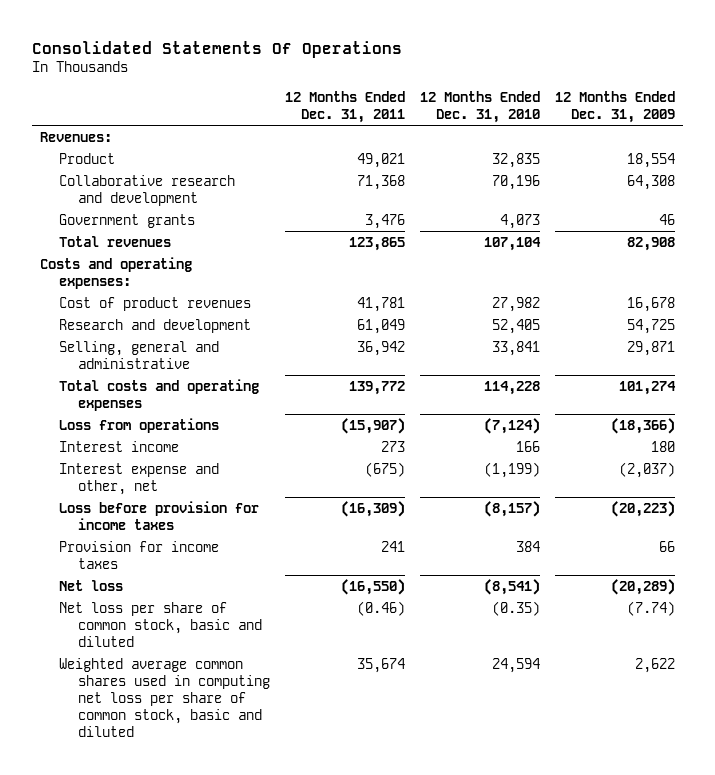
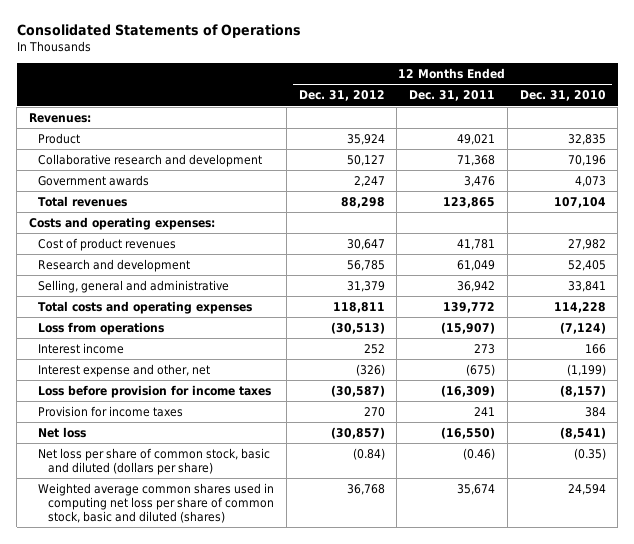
- Consolidated Statements Of Operations
+ Consolidated Statements of Operations
- | 12 Months Ended Dec. 31, 2011 | 12 Months Ended Dec. 31, 2010 | 12 Months Ended Dec. 31, 2009
+ | 12 Months Ended Dec. 31, 2012 | 12 Months Ended Dec. 31, 2011 | 12 Months Ended Dec. 31, 2010
- Government grants | 3,476 | 4,073 | 46
+ Government awards | 2,247 | 3,476 | 4,073
- Net loss per share of common stock, basic and diluted | (0.46) | (0.35) | (7.74)
- Weighted average common shares used in computing net loss per share of common stock, basic and diluted | 35,674 | 24,594 | 2,622
+ Net loss per share of common stock, basic and diluted (dollars per share) | (0.84) | (0.46) | (0.35)
+ Weighted average common shares used in computing net loss per share of common stock, basic and diluted (shares) | 36,768 | 35,674 | 24,594

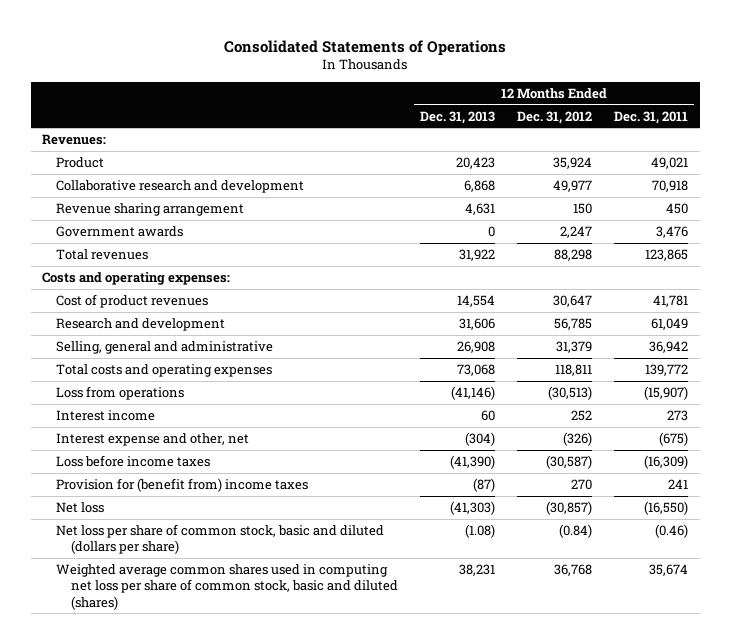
- | 12 Months Ended Dec. 31, 2012 | 12 Months Ended Dec. 31, 2011 | 12 Months Ended Dec. 31, 2010
+ | 12 Months Ended Dec. 31, 2013 | 12 Months Ended Dec. 31, 2012 | 12 Months Ended Dec. 31, 2011
- Collaborative research and development | 50,127 | 71,368 | 70,196
+ Collaborative research and development | 6,868 | 49,977 | 70,918
+ Revenue sharing arrangement | 4,631 | 150 | 450
- Loss before provision for income taxes | (30,587) | (16,309) | (8,157)
- Provision for income taxes | 270 | 241 | 384
+ Loss before income taxes | (41,390) | (30,587) | (16,309)
+ Provision for (benefit from) income taxes | (87) | 270 | 241

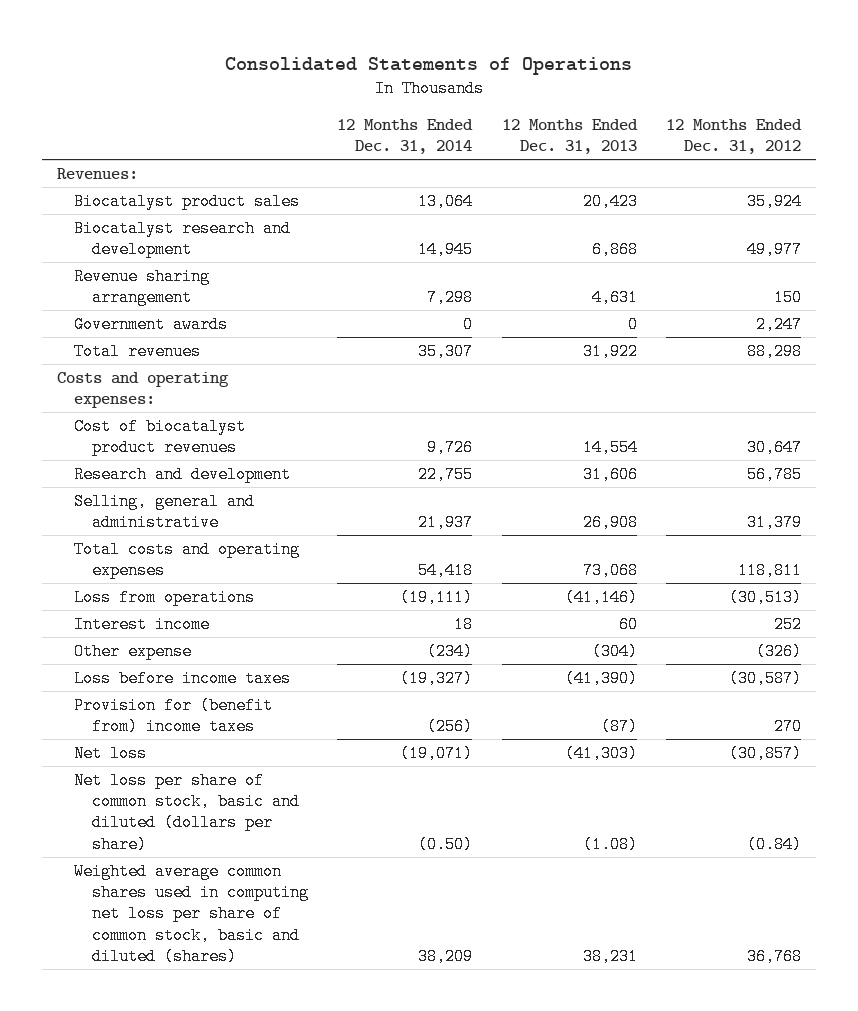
- | 12 Months Ended Dec. 31, 2013 | 12 Months Ended Dec. 31, 2012 | 12 Months Ended Dec. 31, 2011
+ | 12 Months Ended Dec. 31, 2014 | 12 Months Ended Dec. 31, 2013 | 12 Months Ended Dec. 31, 2012
- Product | 20,423 | 35,924 | 49,021
- Collaborative research and development | 6,868 | 49,977 | 70,918
+ Biocatalyst product sales | 13,064 | 20,423 | 35,924
+ Biocatalyst research and development | 14,945 | 6,868 | 49,977
- Cost of product revenues | 14,554 | 30,647 | 41,781
+ Cost of biocatalyst product revenues | 9,726 | 14,554 | 30,647
- Interest expense and other, net | (304) | (326) | (675)
+ Other expense | (234) | (304) | (326)

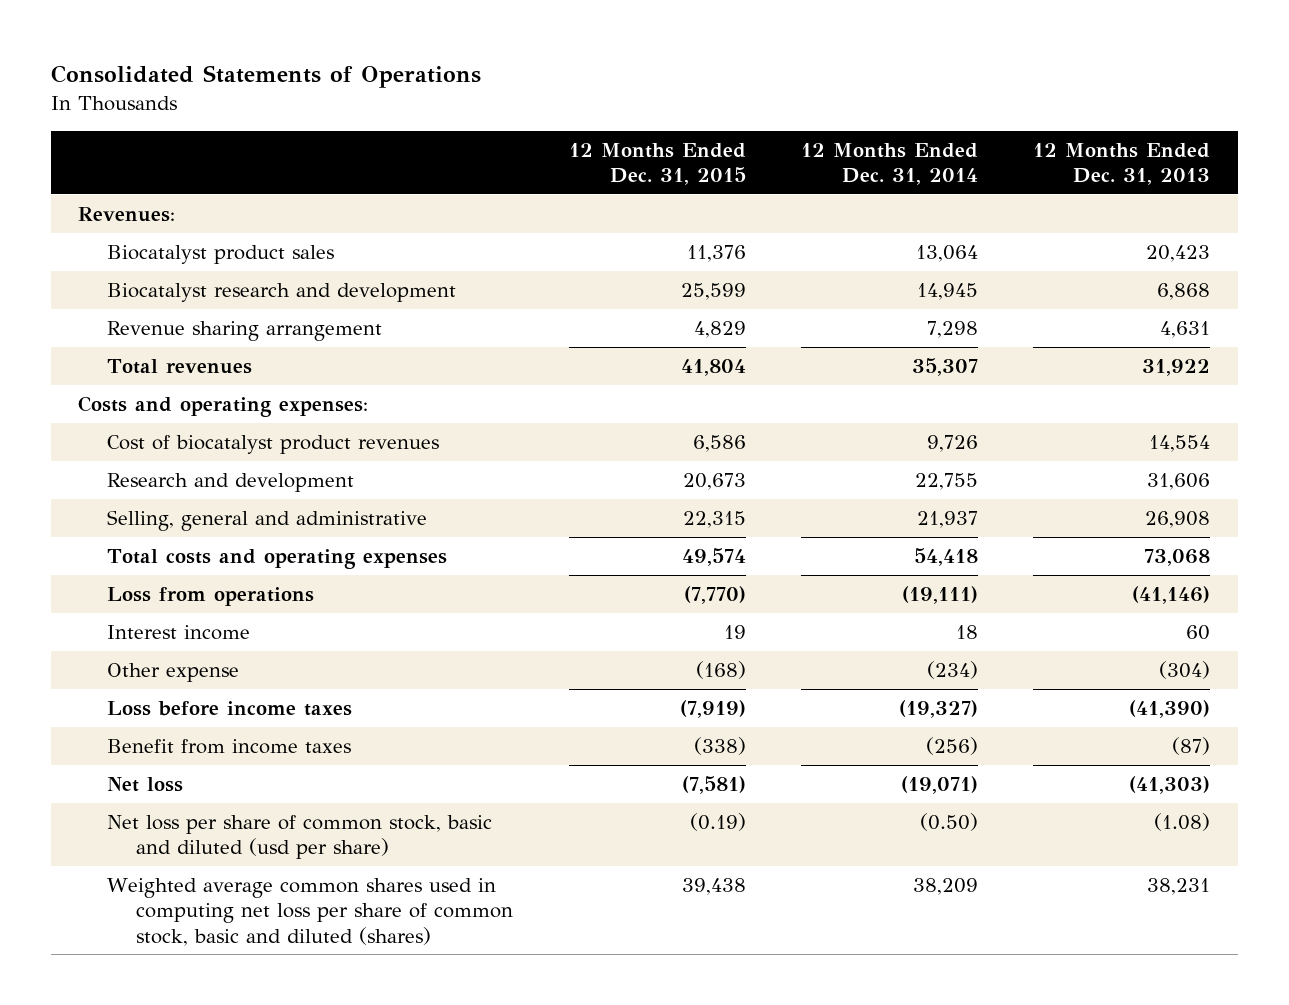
- | 12 Months Ended Dec. 31, 2014 | 12 Months Ended Dec. 31, 2013 | 12 Months Ended Dec. 31, 2012
+ | 12 Months Ended Dec. 31, 2015 | 12 Months Ended Dec. 31, 2014 | 12 Months Ended Dec. 31, 2013
- Government awards | 0 | 0 | 2,247
- Provision for (benefit from) income taxes | (256) | (87) | 270
+ Benefit from income taxes | (338) | (256) | (87)
- Net loss per share of common stock, basic and diluted (dollars per share) | (0.50) | (1.08) | (0.84)
+ Net loss per share of common stock, basic and diluted (usd per share) | (0.19) | (0.50) | (1.08)

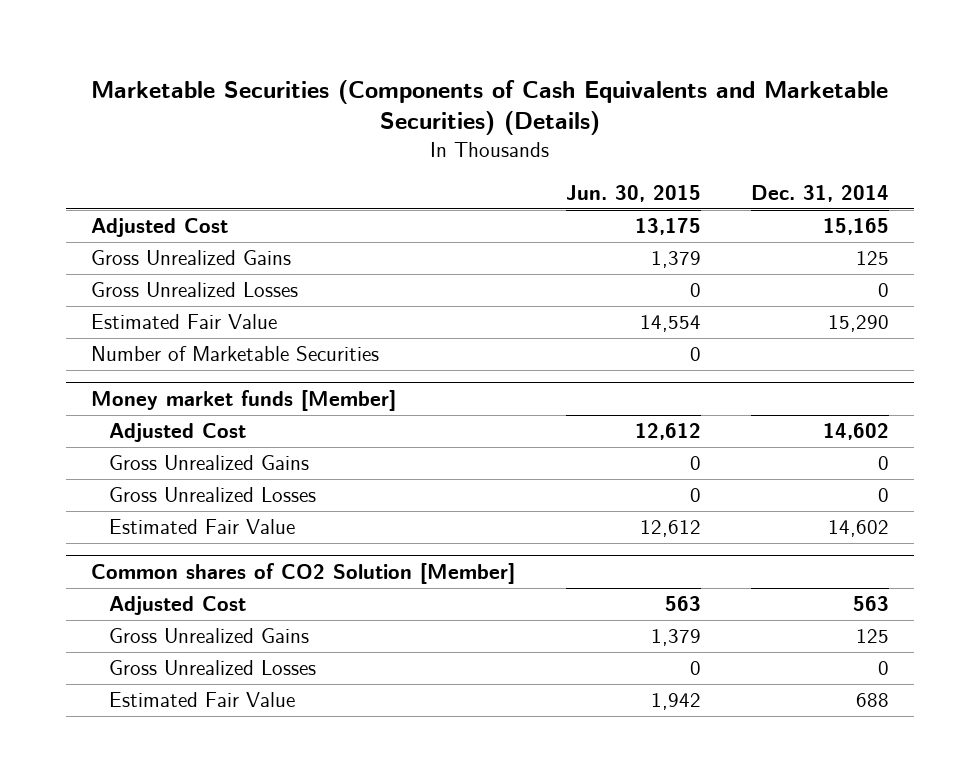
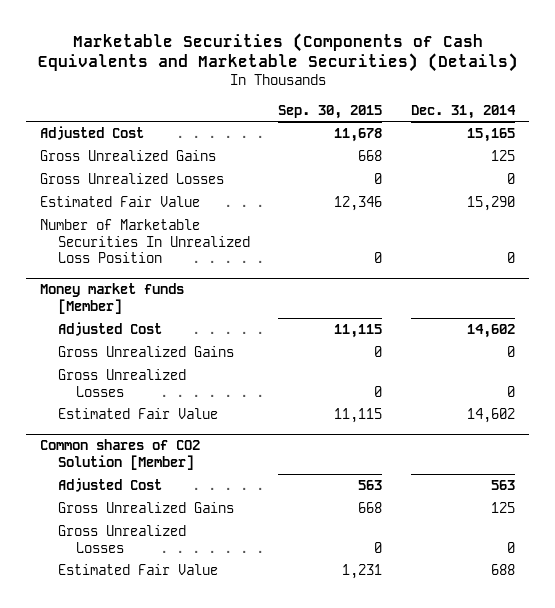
- | Jun. 30, 2015 | Dec. 31, 2014
+ | Sep. 30, 2015 | Dec. 31, 2014
- Number of Marketable Securities | 0 |
+ Number of Marketable Securities In Unrealized Loss Position | 0 | 0

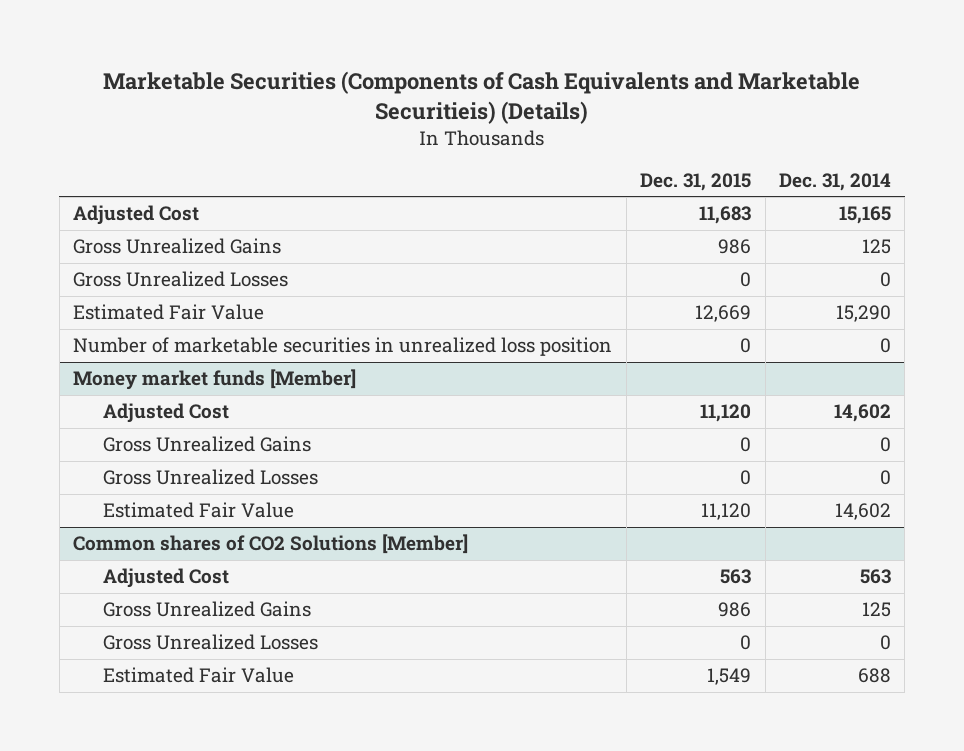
- Marketable Securities (Components of Cash Equivalents and Marketable Securities) (Details)
+ Marketable Securities (Components of Cash Equivalents and Marketable Securitieis) (Details)
- | Sep. 30, 2015 | Dec. 31, 2014
+ | Dec. 31, 2015 | Dec. 31, 2014
- Number of Marketable Securities In Unrealized Loss Position | 0 | 0
+ Number of marketable securities in unrealized loss position | 0 | 0
- Common shares of CO2 Solution [Member]
+ Common shares of CO2 Solutions [Member]

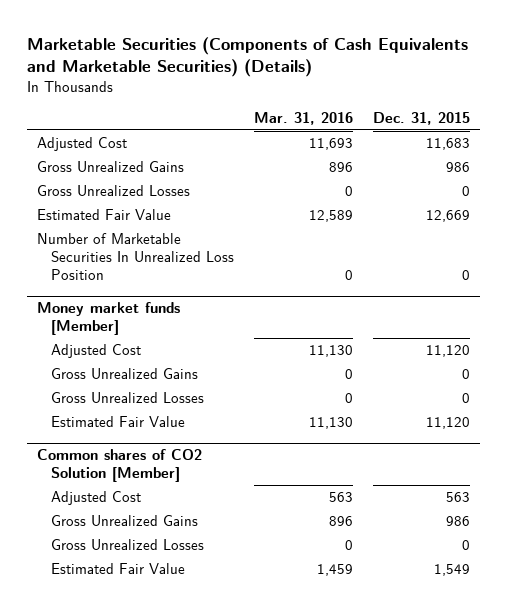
- Marketable Securities (Components of Cash Equivalents and Marketable Securitieis) (Details)
+ Marketable Securities (Components of Cash Equivalents and Marketable Securities) (Details)
- | Dec. 31, 2015 | Dec. 31, 2014
+ | Mar. 31, 2016 | Dec. 31, 2015
- Number of marketable securities in unrealized loss position | 0 | 0
+ Number of Marketable Securities In Unrealized Loss Position | 0 | 0
- Common shares of CO2 Solutions [Member]
+ Common shares of CO2 Solution [Member]

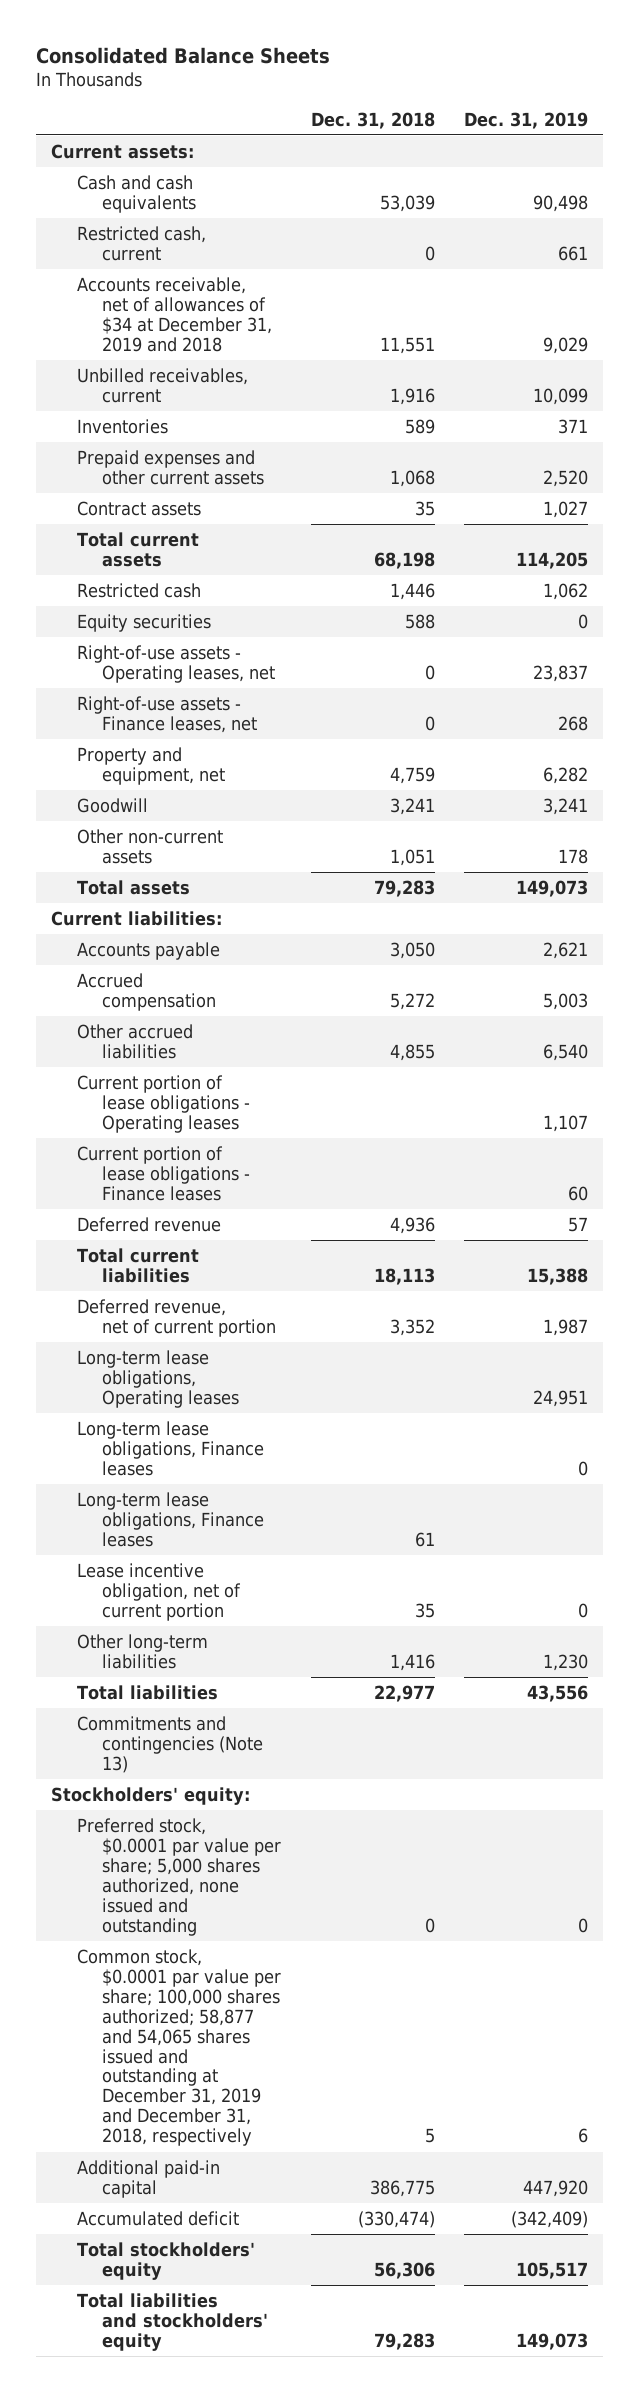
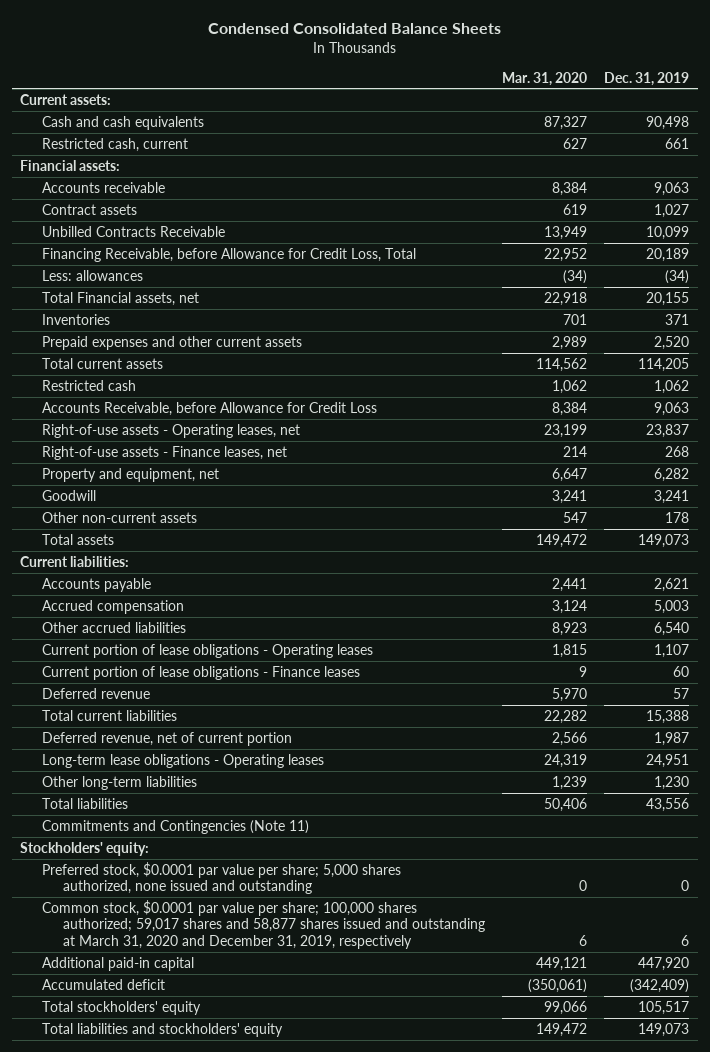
- Consolidated Balance Sheets
+ Condensed Consolidated Balance Sheets
- | Dec. 31, 2018 | Dec. 31, 2019
+ | Mar. 31, 2020 | Dec. 31, 2019
- Accounts receivable, net of allowances of $34 at December 31, 2019 and 2018 | 11,551 | 9,029
- Unbilled receivables, current | 1,916 | 10,099
+ Financial assets:
+ Accounts receivable | 8,384 | 9,063
moved up: Contract assets | 619 | 1,027
+ Unbilled Contracts Receivable | 13,949 | 10,099
+ Financing Receivable, before Allowance for Credit Loss, Total | 22,952 | 20,189
+ Less: allowances | (34) | (34)
+ Total Financial assets, net | 22,918 | 20,155
- Equity securities | 588 | 0
+ Accounts Receivable, before Allowance for Credit Loss | 8,384 | 9,063
- Long-term lease obligations, Operating leases | | 24,951
- Long-term lease obligations, Finance leases | | 0
- Long-term lease obligations, Finance leases | 61 |
- Lease incentive obligation, net of current portion | 35 | 0
+ Long-term lease obligations - Operating leases | 24,319 | 24,951
- Commitments and contingencies (Note 13)
+ Commitments and Contingencies (Note 11)
- Common stock, $0.0001 par value per share; 100,000 shares authorized; 58,877 and 54,065 shares issued and outstanding at December 31, 2019 and December 31, 2018, respectively | 5 | 6
+ Common stock, $0.0001 par value per share; 100,000 shares authorized; 59,017 shares and 58,877 shares issued and outstanding at March 31, 2020 and December 31, 2019, respectively | 6 | 6

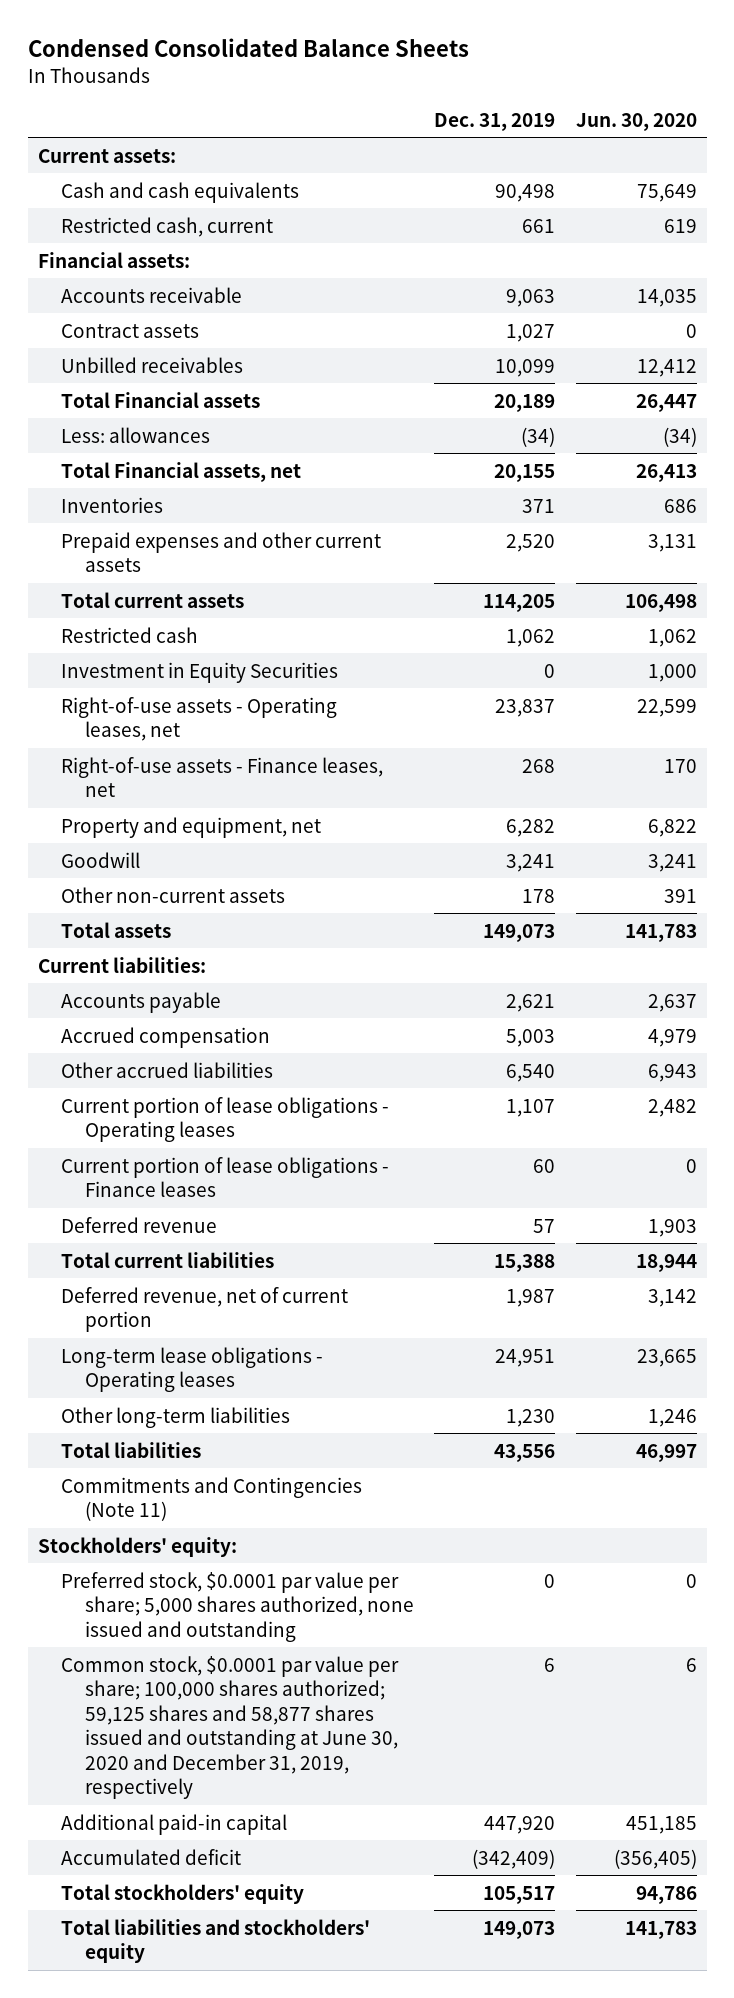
- | Mar. 31, 2020 | Dec. 31, 2019
+ | Dec. 31, 2019 | Jun. 30, 2020
- Unbilled Contracts Receivable | 13,949 | 10,099
- Financing Receivable, before Allowance for Credit Loss, Total | 22,952 | 20,189
+ Unbilled receivables | 10,099 | 12,412
+ Total Financial assets | 20,189 | 26,447
- Accounts Receivable, before Allowance for Credit Loss | 8,384 | 9,063
+ Investment in Equity Securities | 0 | 1,000
- Common stock, $0.0001 par value per share; 100,000 shares authorized; 59,017 shares and 58,877 shares issued and outstanding at March 31, 2020 and December 31, 2019, respectively | 6 | 6
+ Common stock, $0.0001 par value per share; 100,000 shares authorized; 59,125 shares and 58,877 shares issued and outstanding at June 30, 2020 and December 31, 2019, respectively | 6 | 6

